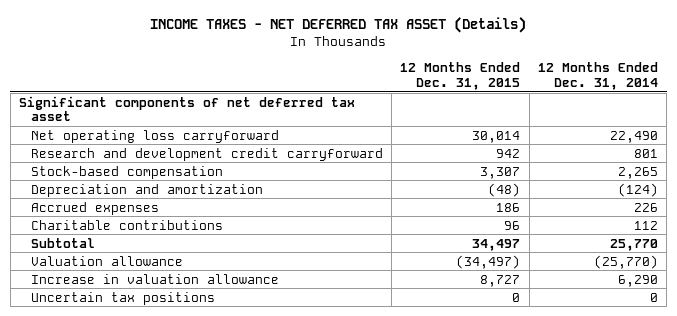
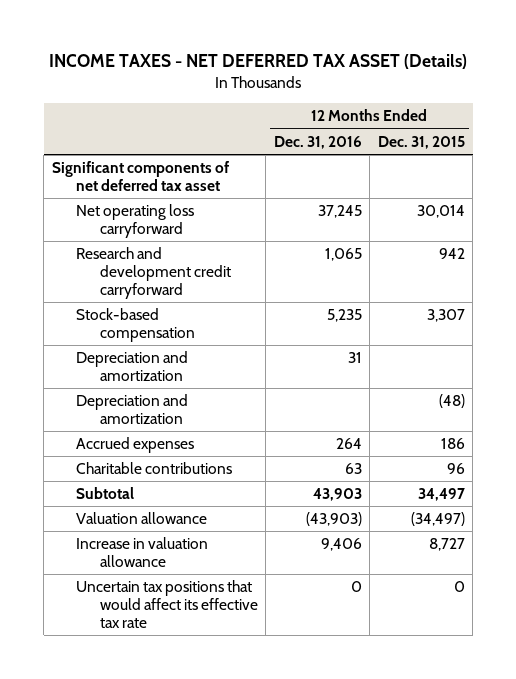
- | 12 Months Ended Dec. 31, 2015 | 12 Months Ended Dec. 31, 2014
+ | 12 Months Ended Dec. 31, 2016 | 12 Months Ended Dec. 31, 2015
+ Depreciation and amortization | 31 |
- Uncertain tax positions | 0 | 0
+ Uncertain tax positions that would affect its effective tax rate | 0 | 0

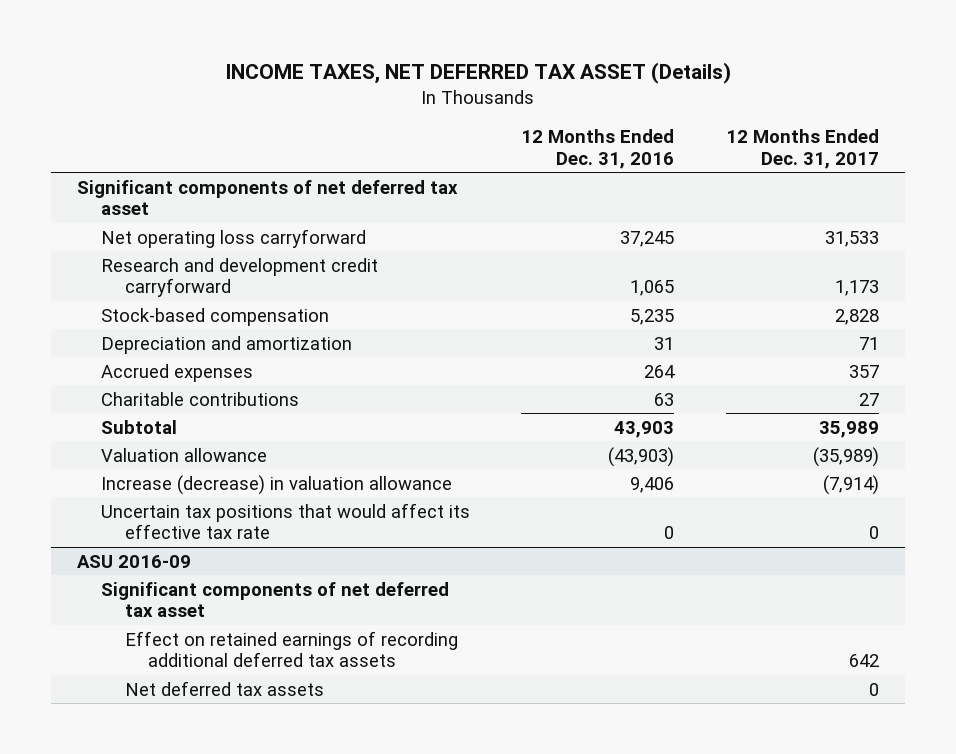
- INCOME TAXES - NET DEFERRED TAX ASSET (Details)
+ INCOME TAXES, NET DEFERRED TAX ASSET (Details)
- | 12 Months Ended Dec. 31, 2016 | 12 Months Ended Dec. 31, 2015
+ | 12 Months Ended Dec. 31, 2016 | 12 Months Ended Dec. 31, 2017
- Depreciation and amortization | | (48)
- Increase in valuation allowance | 9,406 | 8,727
+ Increase (decrease) in valuation allowance | 9,406 | (7,914)
+ ASU 2016-09
+ Significant components of net deferred tax asset
+ Effect on retained earnings of recording additional deferred tax assets | | 642
+ Net deferred tax assets | | 0

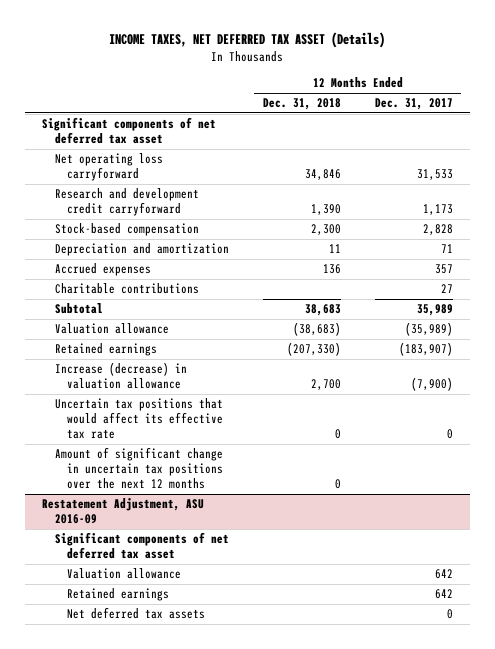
- | 12 Months Ended Dec. 31, 2016 | 12 Months Ended Dec. 31, 2017
+ | 12 Months Ended Dec. 31, 2018 | 12 Months Ended Dec. 31, 2017
- Increase (decrease) in valuation allowance | 9,406 | (7,914)
+ Retained earnings | (207,330) | (183,907)
+ Increase (decrease) in valuation allowance | 2,700 | (7,900)
- ASU 2016-09
+ Amount of significant change in uncertain tax positions over the next 12 months | 0 |
+ Restatement Adjustment, ASU 2016-09
- Effect on retained earnings of recording additional deferred tax assets | | 642
+ Valuation allowance | | 642
+ Retained earnings | | 642

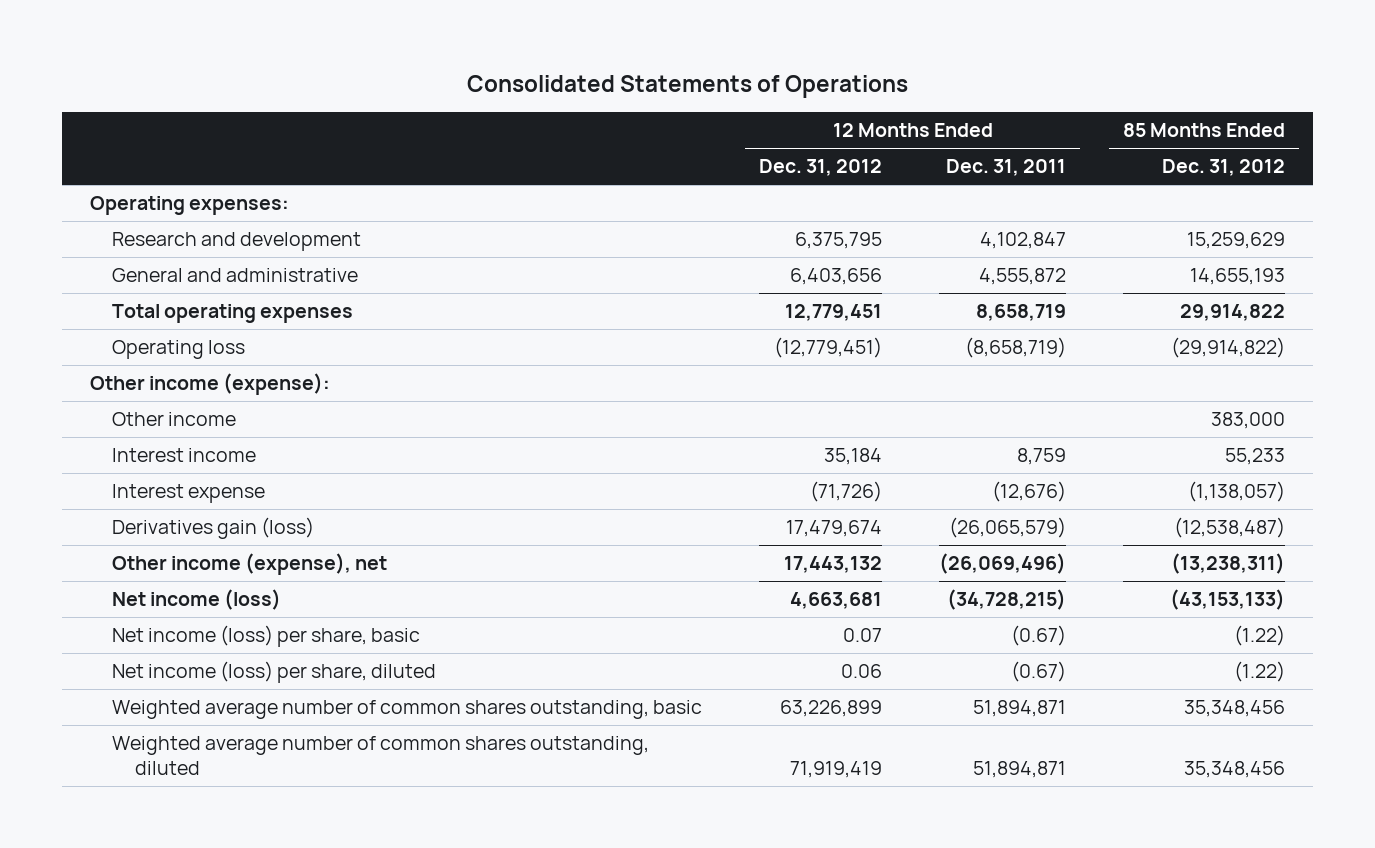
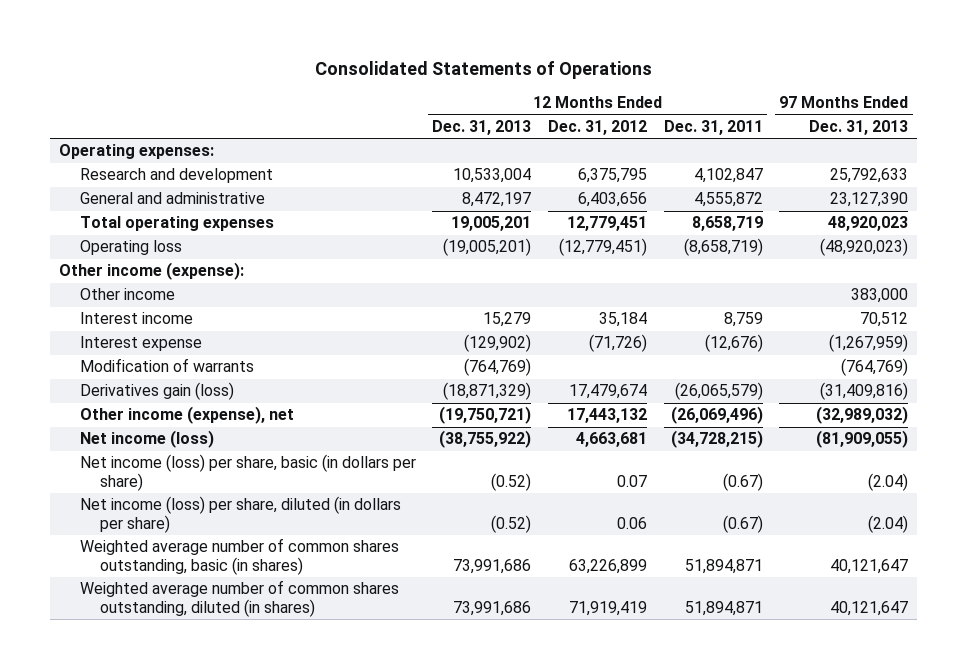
- | 12 Months Ended Dec. 31, 2012 | 12 Months Ended Dec. 31, 2011 | 85 Months Ended Dec. 31, 2012
+ | 12 Months Ended Dec. 31, 2013 | 12 Months Ended Dec. 31, 2012 | 12 Months Ended Dec. 31, 2011 | 97 Months Ended Dec. 31, 2013
+ Modification of warrants | (764,769) | | | (764,769)
- Net income (loss) per share, basic | 0.07 | (0.67) | (1.22)
- Net income (loss) per share, diluted | 0.06 | (0.67) | (1.22)
- Weighted average number of common shares outstanding, basic | 63,226,899 | 51,894,871 | 35,348,456
- Weighted average number of common shares outstanding, diluted | 71,919,419 | 51,894,871 | 35,348,456
+ Net income (loss) per share, basic (in dollars per share) | (0.52) | 0.07 | (0.67) | (2.04)
+ Net income (loss) per share, diluted (in dollars per share) | (0.52) | 0.06 | (0.67) | (2.04)
+ Weighted average number of common shares outstanding, basic (in shares) | 73,991,686 | 63,226,899 | 51,894,871 | 40,121,647
+ Weighted average number of common shares outstanding, diluted (in shares) | 73,991,686 | 71,919,419 | 51,894,871 | 40,121,647

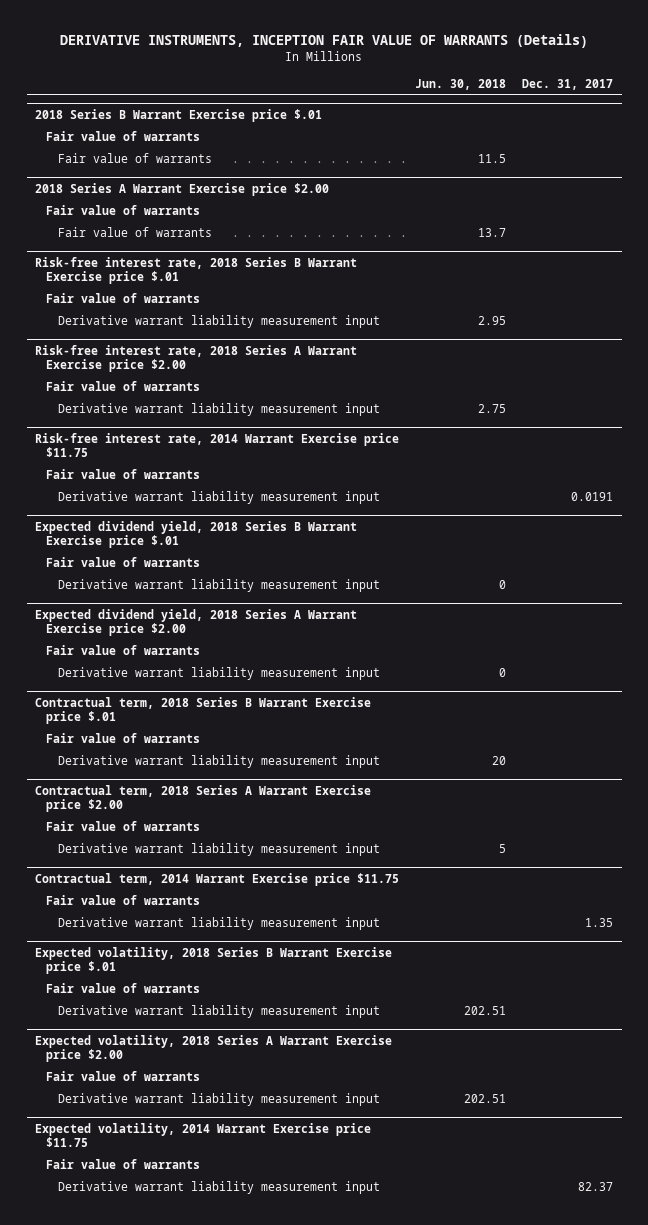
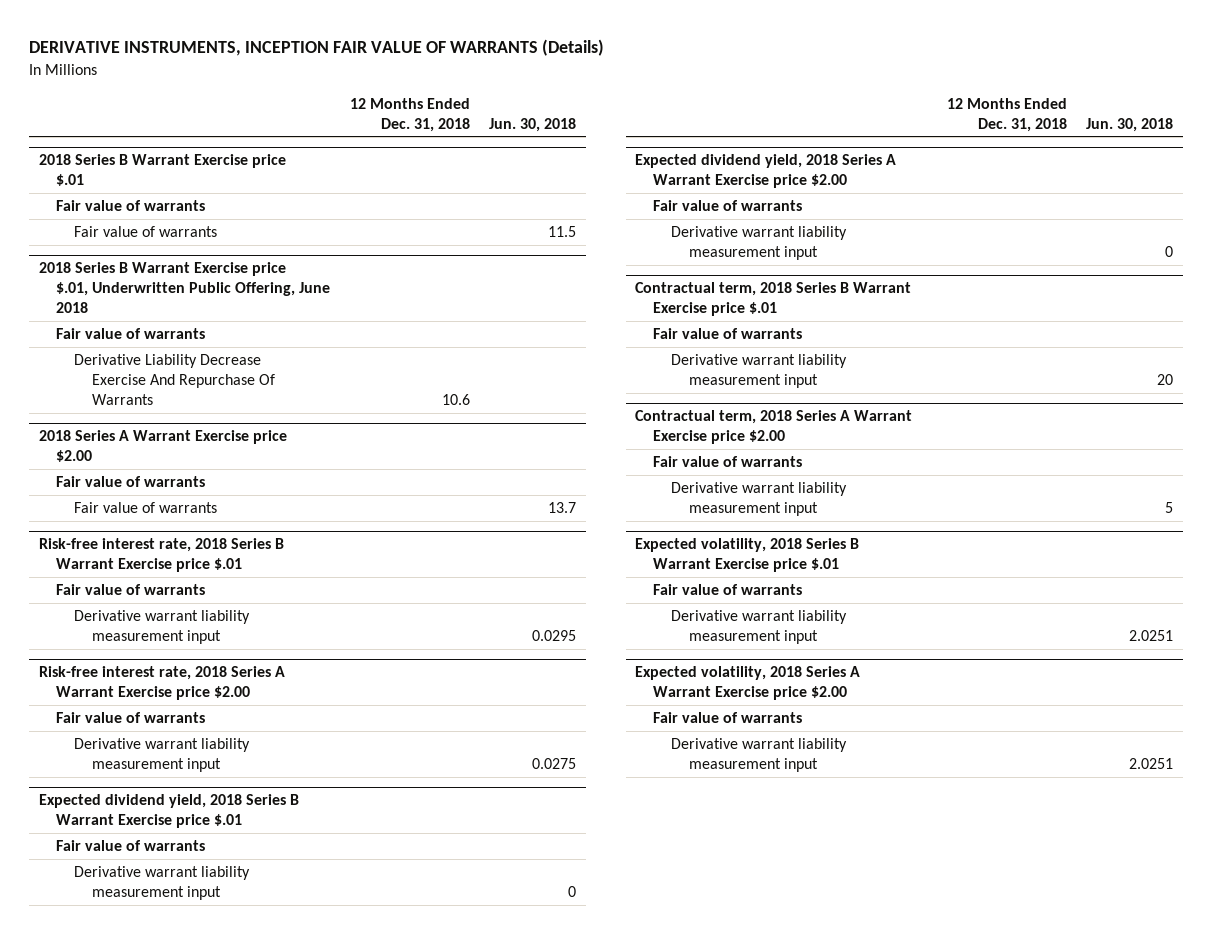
- | Jun. 30, 2018 | Dec. 31, 2017
+ | 12 Months Ended Dec. 31, 2018 | Jun. 30, 2018
+ 2018 Series B Warrant Exercise price $.01, Underwritten Public Offering, June 2018
+ Fair value of warrants
+ Derivative Liability Decrease Exercise And Repurchase Of Warrants | 10.6 |
@ Risk-free interest rate, 2018 Series B Warrant Exercise price $.01
- Derivative warrant liability measurement input | 2.95 |
+ Derivative warrant liability measurement input | | 0.0295
@ Risk-free interest rate, 2018 Series A Warrant Exercise price $2.00
- Derivative warrant liability measurement input | 2.75 |
- Risk-free interest rate, 2014 Warrant Exercise price $11.75
- Fair value of warrants
- Derivative warrant liability measurement input | | 0.0191
@ Risk-free interest rate, 2018 Series A Warrant Exercise price $2.00
+ Derivative warrant liability measurement input | | 0.0275
- Contractual term, 2014 Warrant Exercise price $11.75
- Fair value of warrants
- Derivative warrant liability measurement input | | 1.35
@ Expected volatility, 2018 Series B Warrant Exercise price $.01
- Derivative warrant liability measurement input | 202.51 |
+ Derivative warrant liability measurement input | | 2.0251
@ Expected volatility, 2018 Series A Warrant Exercise price $2.00
- Derivative warrant liability measurement input | 202.51 |
- Expected volatility, 2014 Warrant Exercise price $11.75
- Fair value of warrants
- Derivative warrant liability measurement input | | 82.37
@ Expected volatility, 2018 Series A Warrant Exercise price $2.00
+ Derivative warrant liability measurement input | | 2.0251

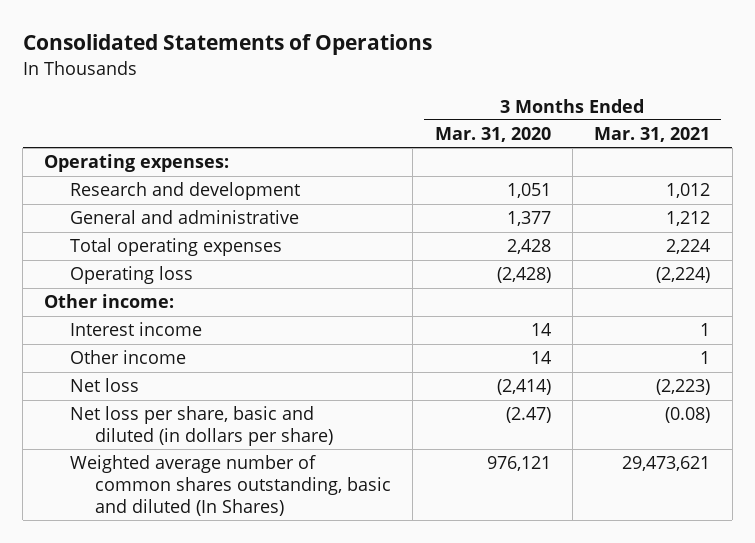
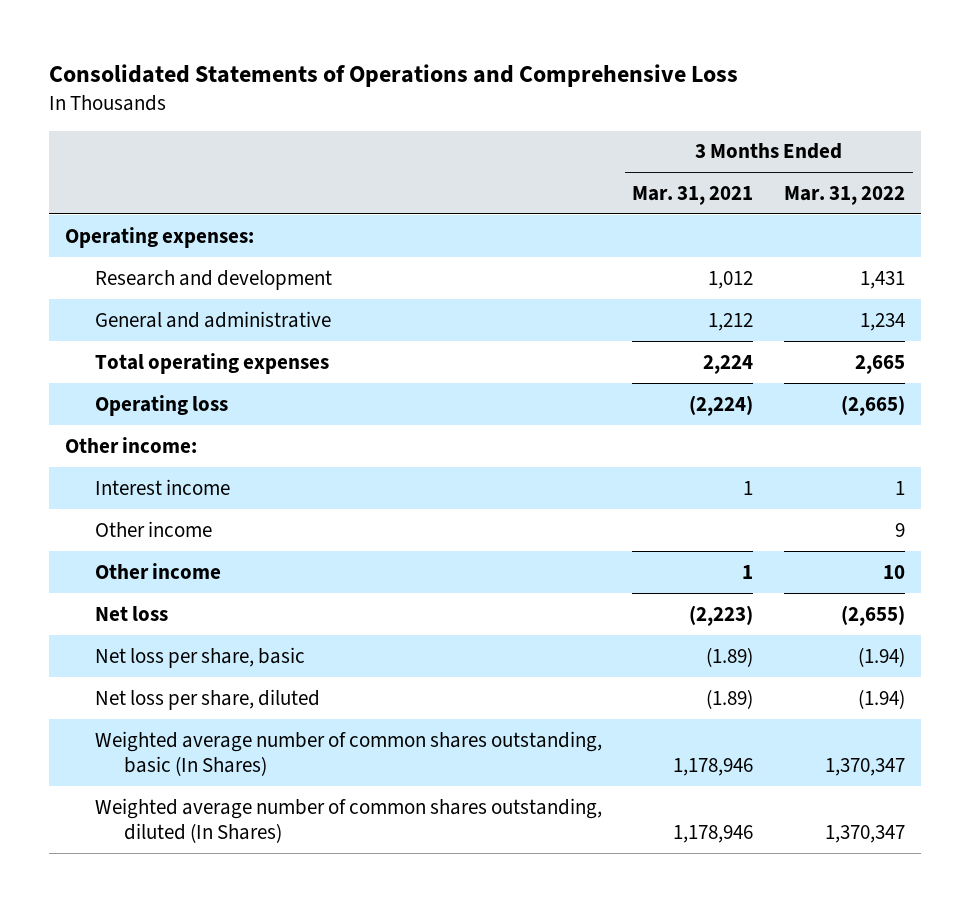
- Consolidated Statements of Operations
+ Consolidated Statements of Operations and Comprehensive Loss
- | 3 Months Ended Mar. 31, 2020 | 3 Months Ended Mar. 31, 2021
+ | 3 Months Ended Mar. 31, 2021 | 3 Months Ended Mar. 31, 2022
+ Other income | | 9
- Net loss per share, basic and diluted (in dollars per share) | (2.47) | (0.08)
- Weighted average number of common shares outstanding, basic and diluted (In Shares) | 976,121 | 29,473,621
+ Net loss per share, basic | (1.89) | (1.94)
+ Net loss per share, diluted | (1.89) | (1.94)
+ Weighted average number of common shares outstanding, basic (In Shares) | 1,178,946 | 1,370,347
+ Weighted average number of common shares outstanding, diluted (In Shares) | 1,178,946 | 1,370,347

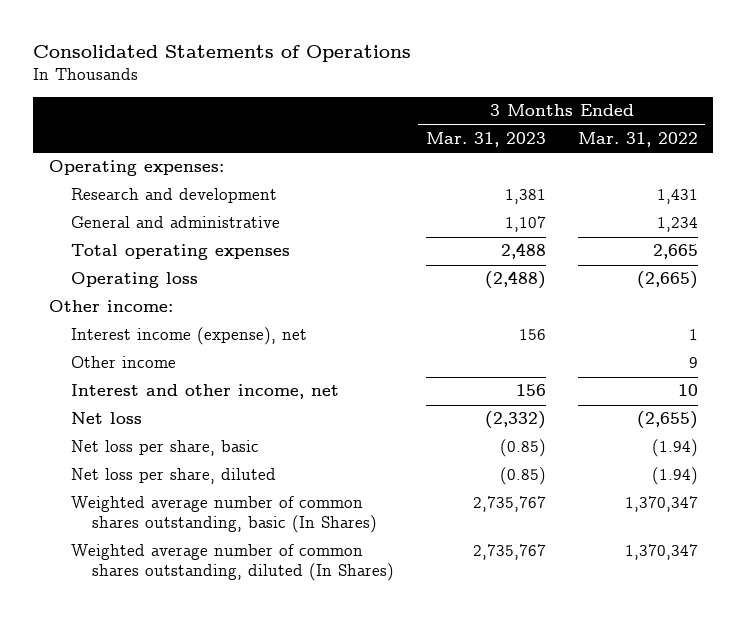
- Consolidated Statements of Operations and Comprehensive Loss
+ Consolidated Statements of Operations
- | 3 Months Ended Mar. 31, 2021 | 3 Months Ended Mar. 31, 2022
+ | 3 Months Ended Mar. 31, 2023 | 3 Months Ended Mar. 31, 2022
- Interest income | 1 | 1
+ Interest income (expense), net | 156 | 1
- Other income | 1 | 10
+ Interest and other income, net | 156 | 10

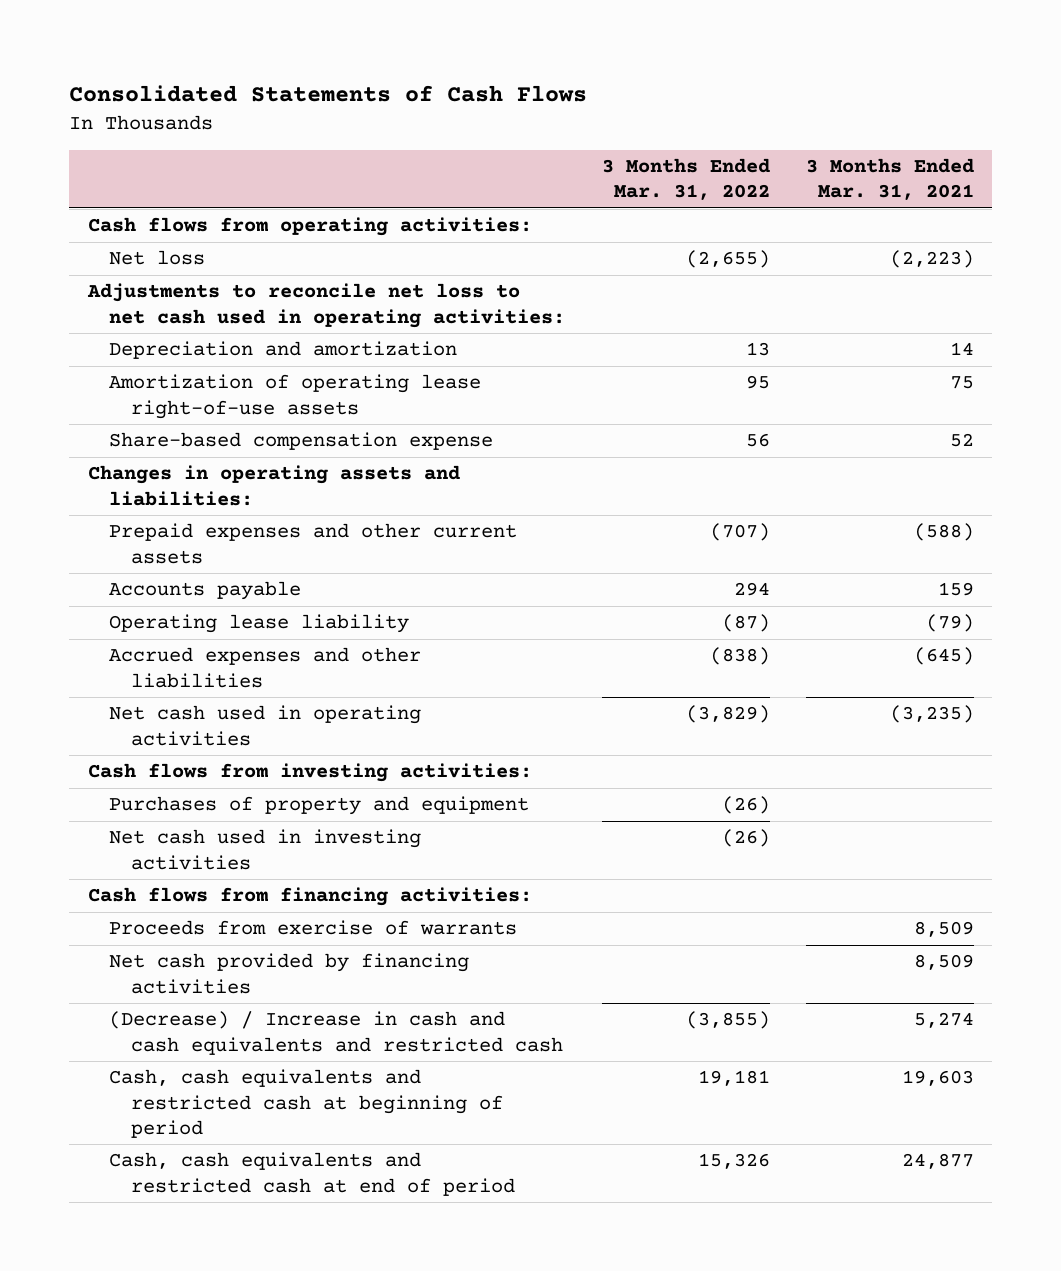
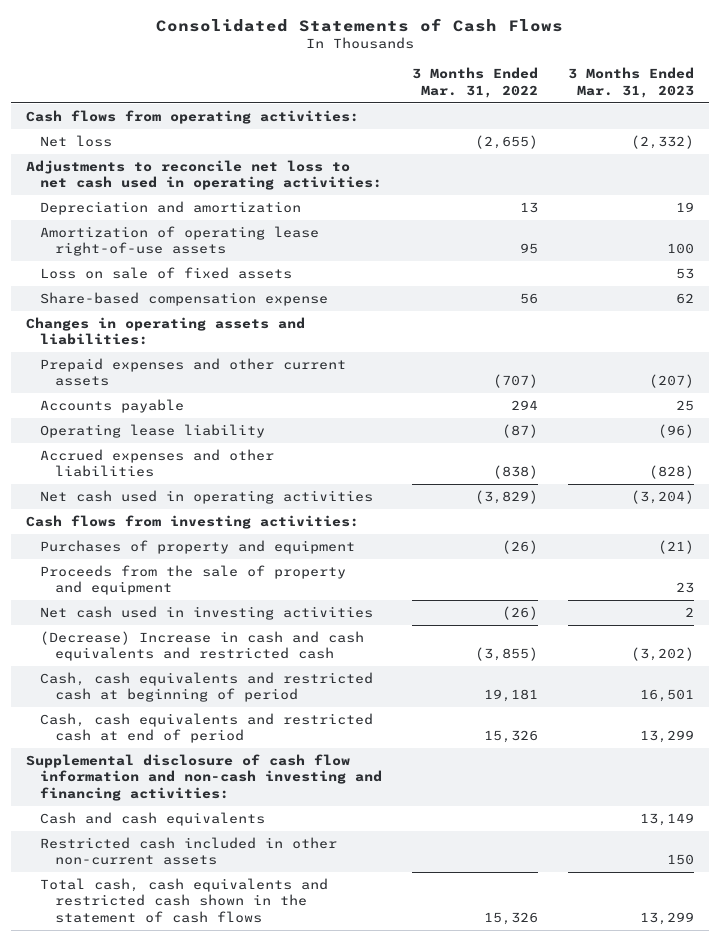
- | 3 Months Ended Mar. 31, 2022 | 3 Months Ended Mar. 31, 2021
+ | 3 Months Ended Mar. 31, 2022 | 3 Months Ended Mar. 31, 2023
+ Loss on sale of fixed assets | | 53
+ Proceeds from the sale of property and equipment | | 23
- Cash flows from financing activities:
- Proceeds from exercise of warrants | | 8,509
- Net cash provided by financing activities | | 8,509
- (Decrease) / Increase in cash and cash equivalents and restricted cash | (3,855) | 5,274
+ (Decrease) Increase in cash and cash equivalents and restricted cash | (3,855) | (3,202)
+ Supplemental disclosure of cash flow information and non-cash investing and financing activities:
+ Cash and cash equivalents | | 13,149
+ Restricted cash included in other non-current assets | | 150
+ Total cash, cash equivalents and restricted cash shown in the statement of cash flows | 15,326 | 13,299

